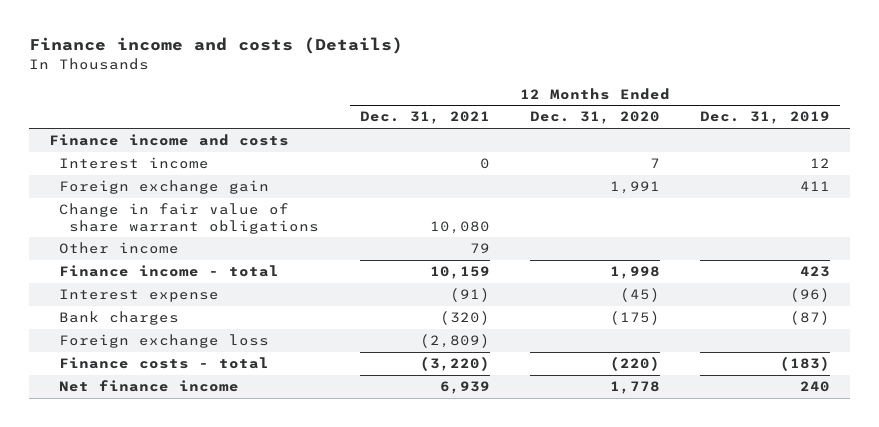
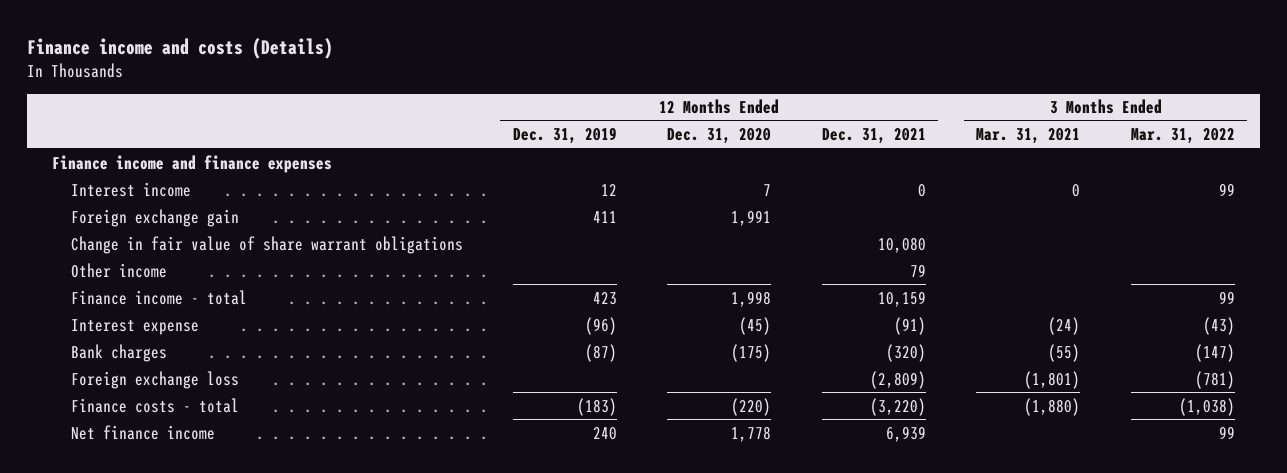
- | 12 Months Ended Dec. 31, 2021 | 12 Months Ended Dec. 31, 2020 | 12 Months Ended Dec. 31, 2019
+ | 12 Months Ended Dec. 31, 2019 | 12 Months Ended Dec. 31, 2020 | 12 Months Ended Dec. 31, 2021 | 3 Months Ended Mar. 31, 2021 | 3 Months Ended Mar. 31, 2022
- Finance income and costs
+ Finance income and finance expenses

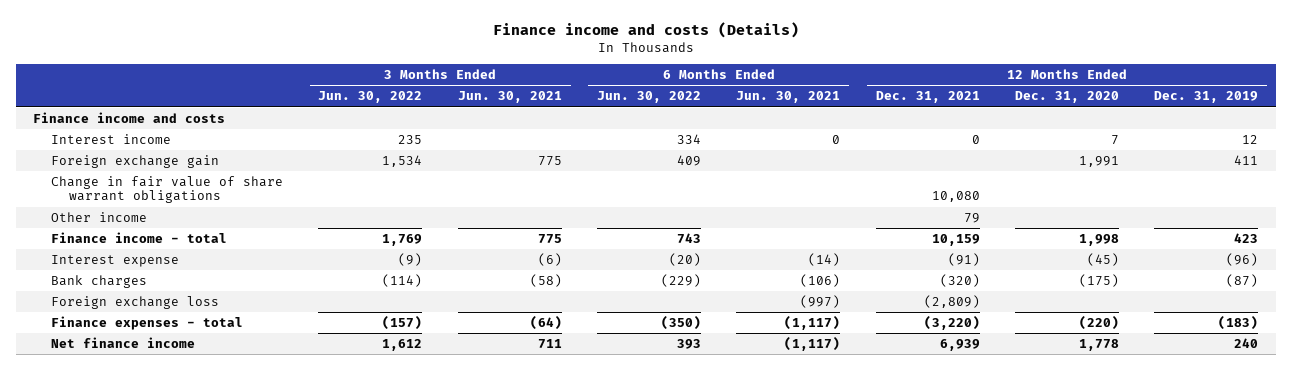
- | 12 Months Ended Dec. 31, 2019 | 12 Months Ended Dec. 31, 2020 | 12 Months Ended Dec. 31, 2021 | 3 Months Ended Mar. 31, 2021 | 3 Months Ended Mar. 31, 2022
+ | 3 Months Ended Jun. 30, 2022 | 3 Months Ended Jun. 30, 2021 | 6 Months Ended Jun. 30, 2022 | 6 Months Ended Jun. 30, 2021 | 12 Months Ended Dec. 31, 2021 | 12 Months Ended Dec. 31, 2020 | 12 Months Ended Dec. 31, 2019
- Finance income and finance expenses
+ Finance income and costs
- Finance costs - total | (183) | (220) | (3,220) | (1,880) | (1,038)
+ Finance expenses - total | (157) | (64) | (350) | (1,117) | (3,220) | (220) | (183)

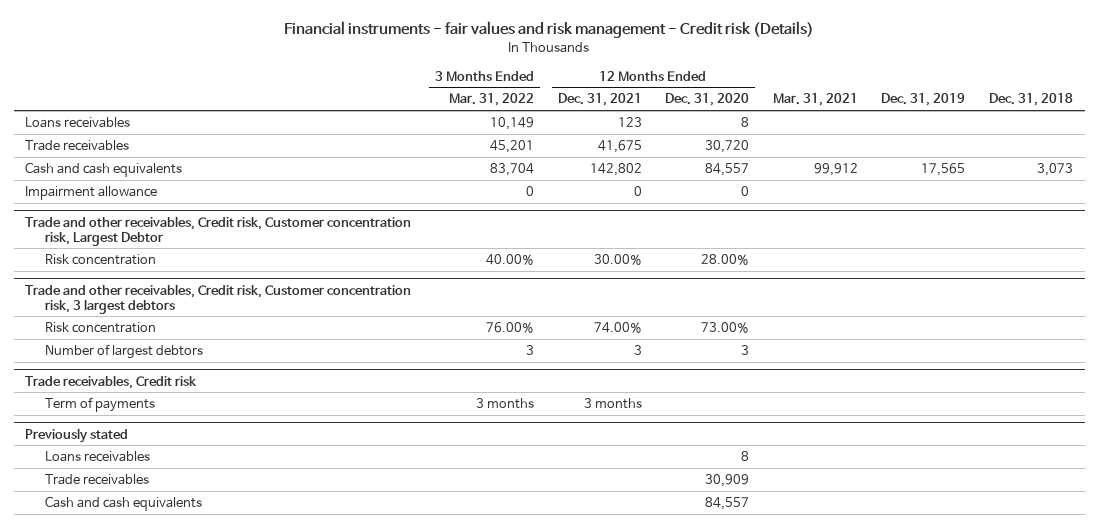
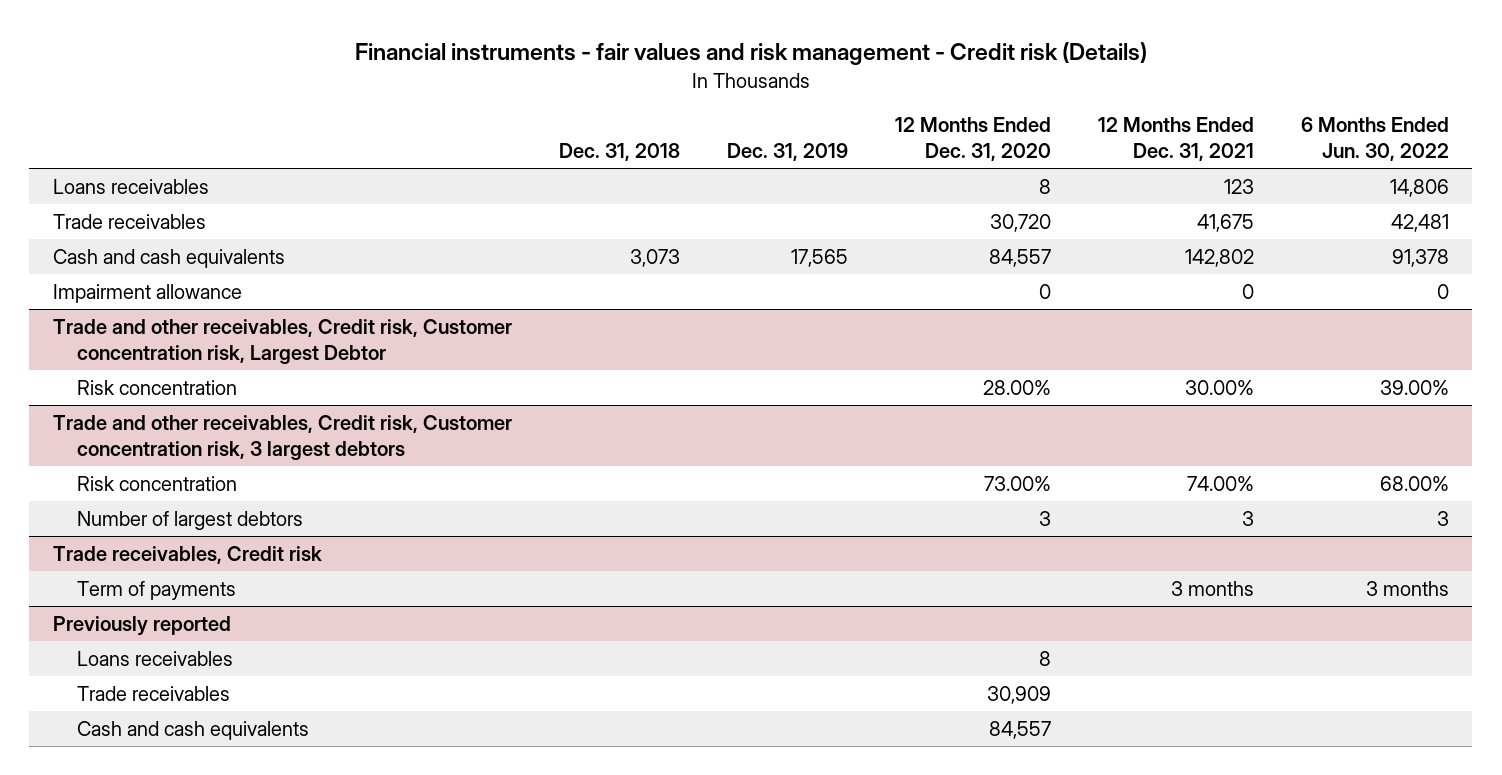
- | 3 Months Ended Mar. 31, 2022 | 12 Months Ended Dec. 31, 2021 | 12 Months Ended Dec. 31, 2020 | Mar. 31, 2021 | Dec. 31, 2019 | Dec. 31, 2018
+ | Dec. 31, 2018 | Dec. 31, 2019 | 12 Months Ended Dec. 31, 2020 | 12 Months Ended Dec. 31, 2021 | 6 Months Ended Jun. 30, 2022
- Previously stated
+ Previously reported

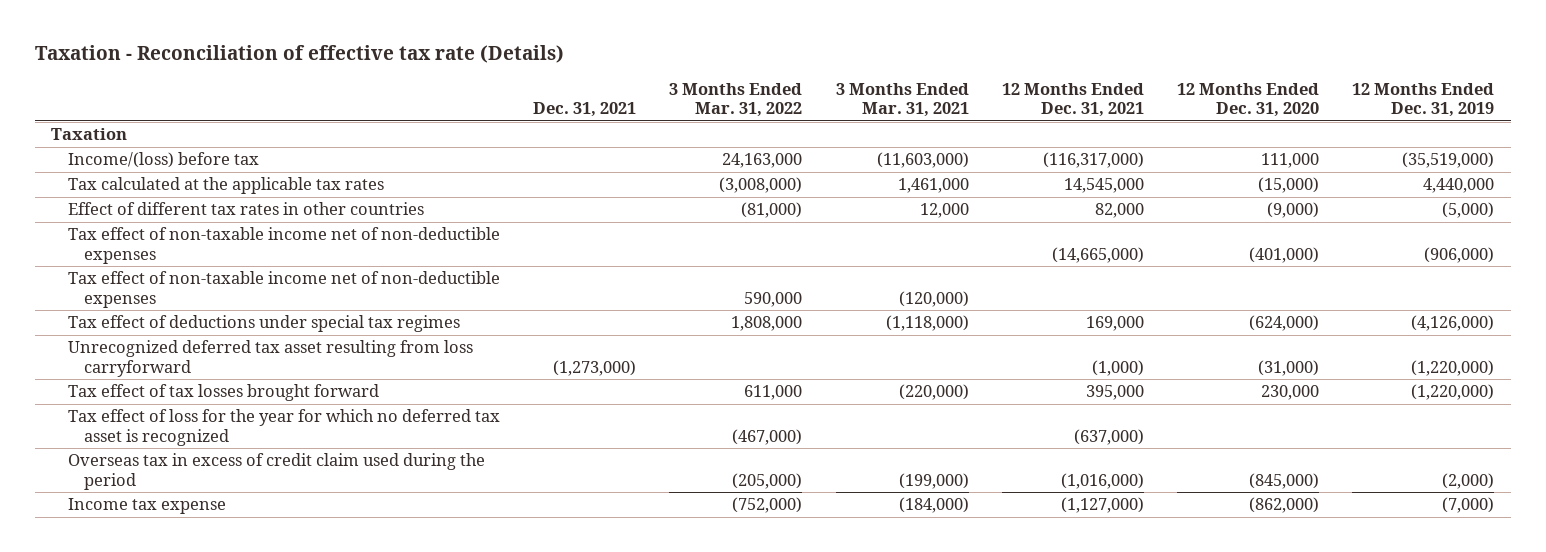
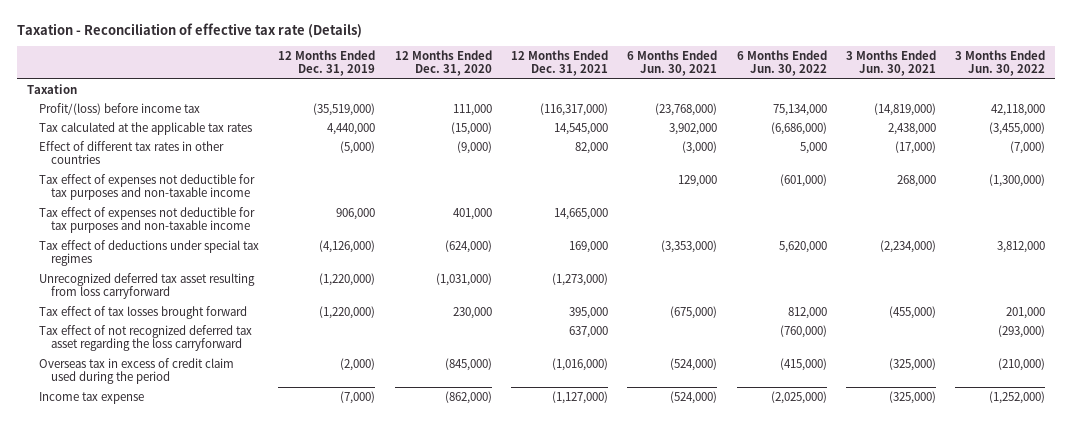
- | Dec. 31, 2021 | 3 Months Ended Mar. 31, 2022 | 3 Months Ended Mar. 31, 2021 | 12 Months Ended Dec. 31, 2021 | 12 Months Ended Dec. 31, 2020 | 12 Months Ended Dec. 31, 2019
+ | 12 Months Ended Dec. 31, 2019 | 12 Months Ended Dec. 31, 2020 | 12 Months Ended Dec. 31, 2021 | 6 Months Ended Jun. 30, 2021 | 6 Months Ended Jun. 30, 2022 | 3 Months Ended Jun. 30, 2021 | 3 Months Ended Jun. 30, 2022
- Income/(loss) before tax | | 24,163,000 | (11,603,000) | (116,317,000) | 111,000 | (35,519,000)
+ Profit/(loss) before income tax | (35,519,000) | 111,000 | (116,317,000) | (23,768,000) | 75,134,000 | (14,819,000) | 42,118,000
- Tax effect of non-taxable income net of non-deductible expenses | | | | (14,665,000) | (401,000) | (906,000)
- Tax effect of non-taxable income net of non-deductible expenses | | 590,000 | (120,000) | | |
+ Tax effect of expenses not deductible for tax purposes and non-taxable income | | | | 129,000 | (601,000) | 268,000 | (1,300,000)
+ Tax effect of expenses not deductible for tax purposes and non-taxable income | 906,000 | 401,000 | 14,665,000 | | | |
- Unrecognized deferred tax asset resulting from loss carryforward | (1,273,000) | | | (1,000) | (31,000) | (1,220,000)
+ Unrecognized deferred tax asset resulting from loss carryforward | (1,220,000) | (1,031,000) | (1,273,000) | | | |
- Tax effect of loss for the year for which no deferred tax asset is recognized | | (467,000) | | (637,000) | |
+ Tax effect of not recognized deferred tax asset regarding the loss carryforward | | | 637,000 | | (760,000) | | (293,000)

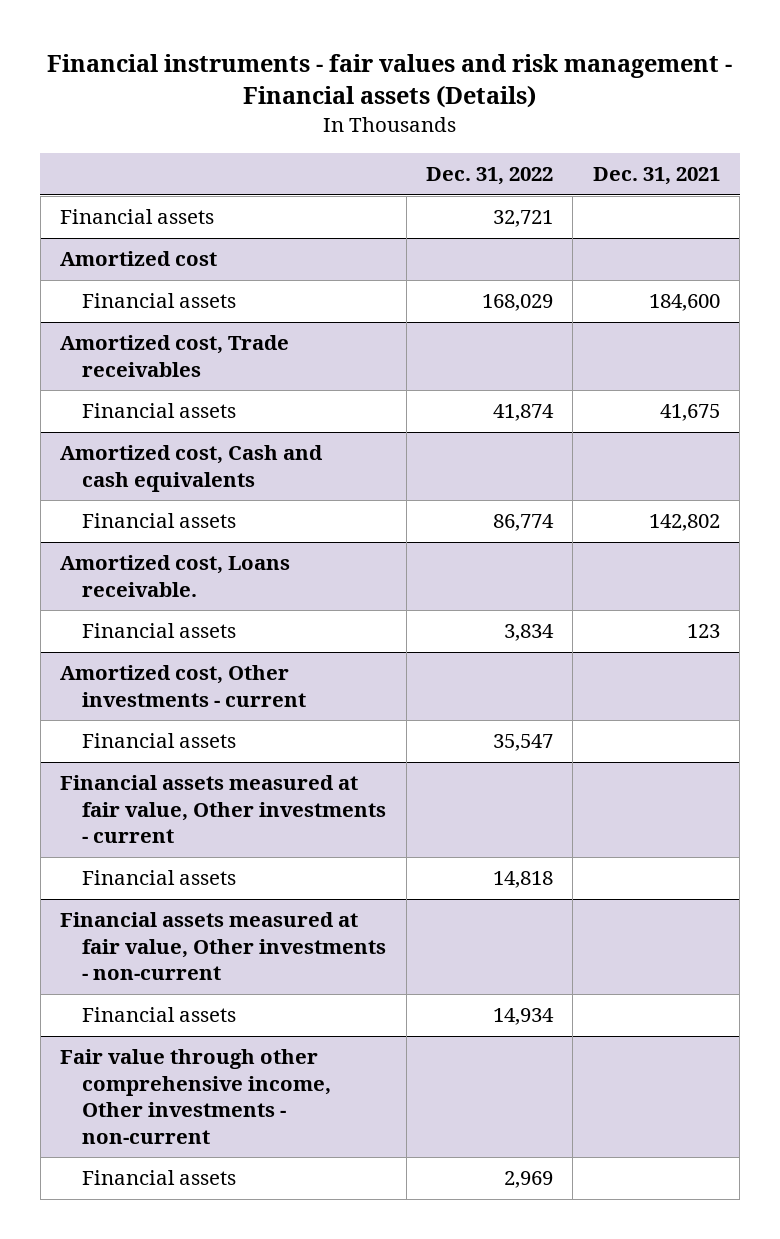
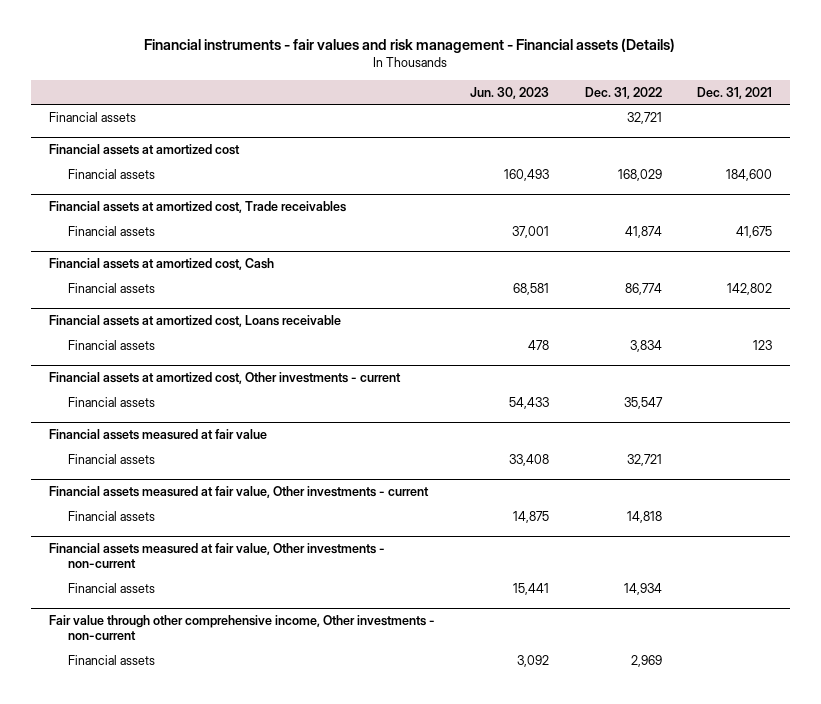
- | Dec. 31, 2022 | Dec. 31, 2021
+ | Jun. 30, 2023 | Dec. 31, 2022 | Dec. 31, 2021
- Amortized cost
+ Financial assets at amortized cost
- Amortized cost, Trade receivables
+ Financial assets at amortized cost, Trade receivables
- Amortized cost, Cash and cash equivalents
+ Financial assets at amortized cost, Cash
- Amortized cost, Loans receivable.
+ Financial assets at amortized cost, Loans receivable
- Amortized cost, Other investments - current
+ Financial assets at amortized cost, Other investments - current
+ Financial assets measured at fair value
+ Financial assets | 33,408 | 32,721 |

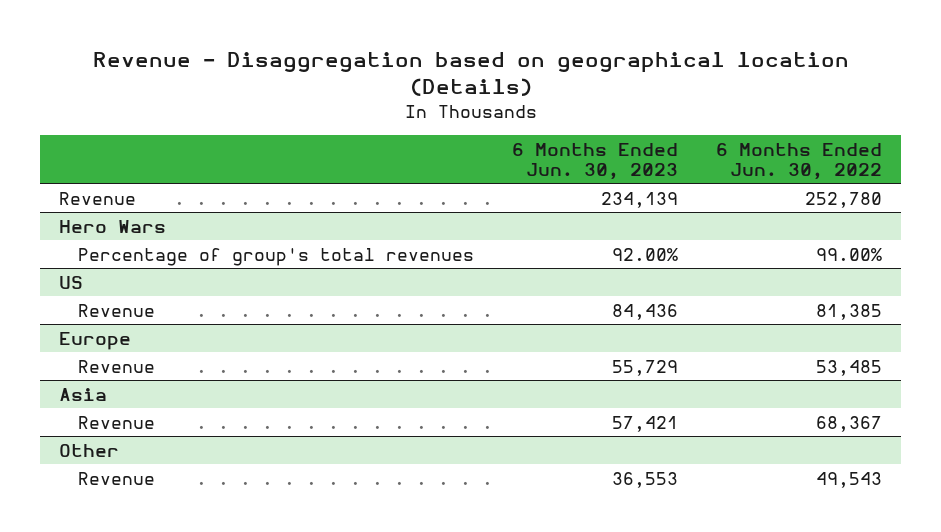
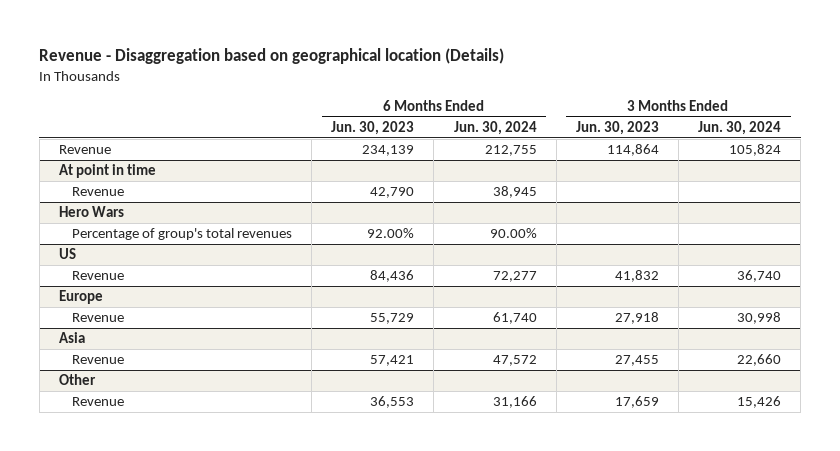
- | 6 Months Ended Jun. 30, 2023 | 6 Months Ended Jun. 30, 2022
+ | 6 Months Ended Jun. 30, 2023 | 6 Months Ended Jun. 30, 2024 | 3 Months Ended Jun. 30, 2023 | 3 Months Ended Jun. 30, 2024
+ At point in time
+ Revenue | 42,790 | 38,945 | |

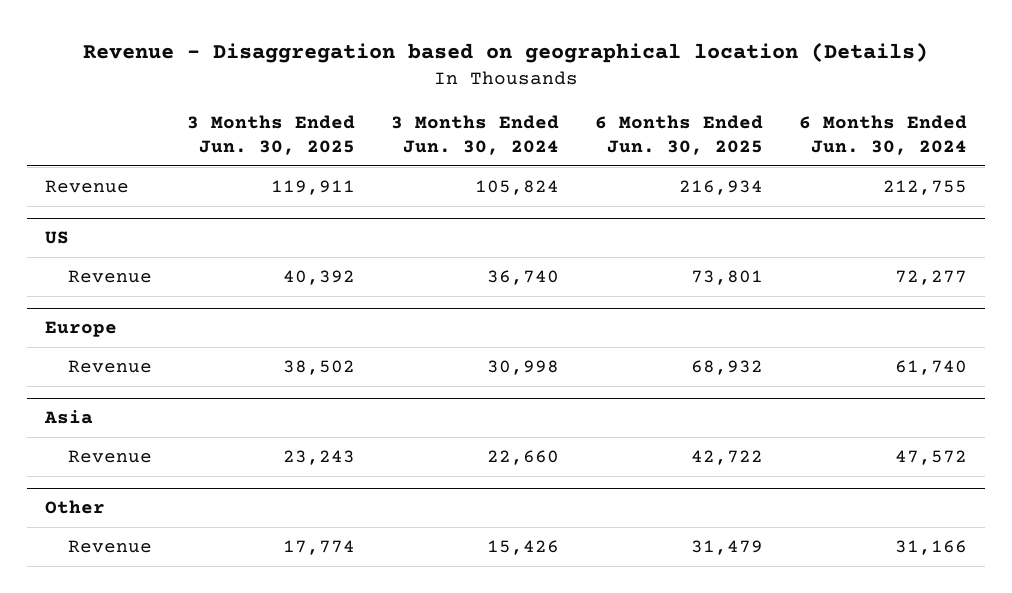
- | 6 Months Ended Jun. 30, 2023 | 6 Months Ended Jun. 30, 2024 | 3 Months Ended Jun. 30, 2023 | 3 Months Ended Jun. 30, 2024
+ | 3 Months Ended Jun. 30, 2025 | 3 Months Ended Jun. 30, 2024 | 6 Months Ended Jun. 30, 2025 | 6 Months Ended Jun. 30, 2024
- At point in time
- Revenue | 42,790 | 38,945 | |
- Hero Wars
- Percentage of group's total revenues | 92.00% | 90.00% | |

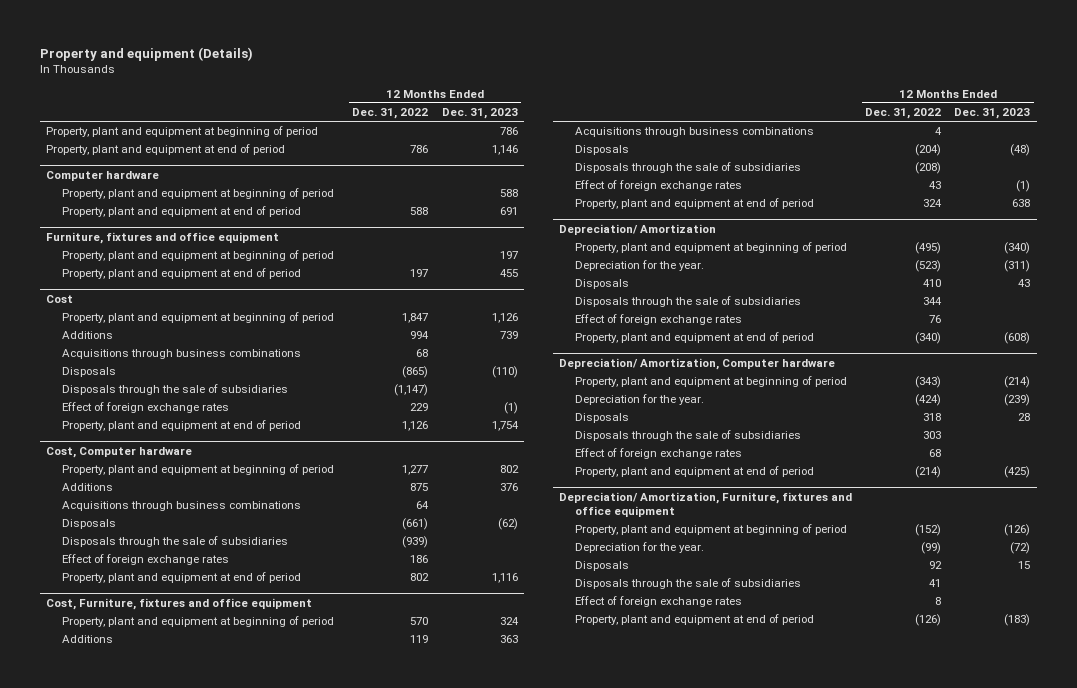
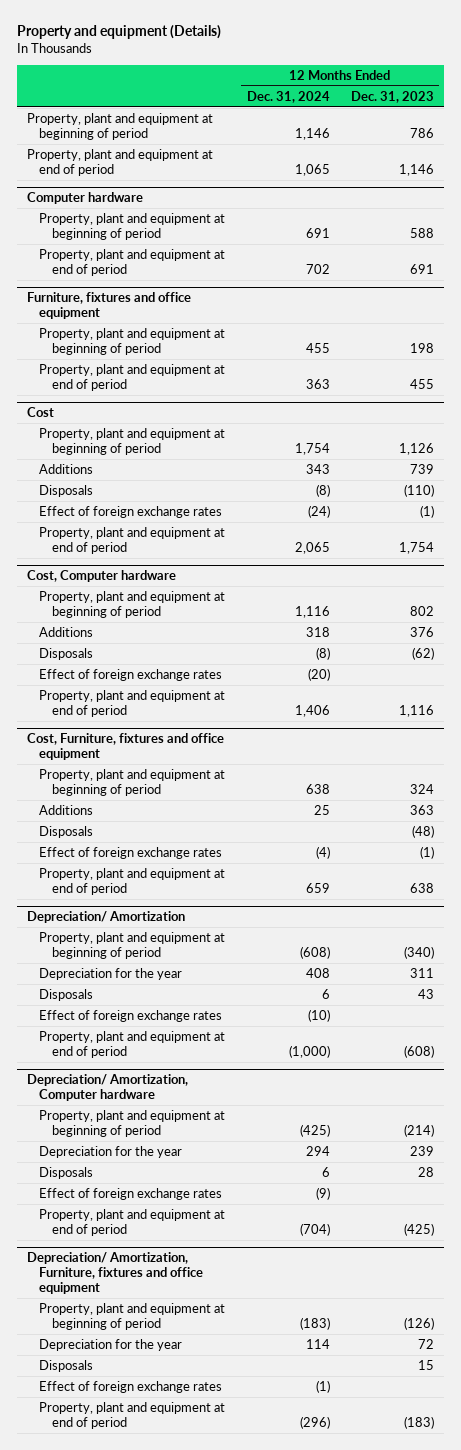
- | 12 Months Ended Dec. 31, 2022 | 12 Months Ended Dec. 31, 2023
+ | 12 Months Ended Dec. 31, 2024 | 12 Months Ended Dec. 31, 2023
@ Furniture, fixtures and office equipment
- Property, plant and equipment at beginning of period | | 197
+ Property, plant and equipment at beginning of period | 455 | 198
@ Cost
- Acquisitions through business combinations | 68 |
- Disposals through the sale of subsidiaries | (1,147) |
@ Cost, Computer hardware
- Acquisitions through business combinations | 64 |
- Disposals through the sale of subsidiaries | (939) |
@ Cost, Furniture, fixtures and office equipment
- Acquisitions through business combinations | 4 |
- Disposals through the sale of subsidiaries | (208) |
@ Depreciation/ Amortization
- Depreciation for the year. | (523) | (311)
+ Depreciation for the year | 408 | 311
- Disposals through the sale of subsidiaries | 344 |
@ Depreciation/ Amortization, Computer hardware
- Depreciation for the year. | (424) | (239)
+ Depreciation for the year | 294 | 239
- Disposals through the sale of subsidiaries | 303 |
@ Depreciation/ Amortization, Furniture, fixtures and office equipment
- Depreciation for the year. | (99) | (72)
+ Depreciation for the year | 114 | 72
- Disposals through the sale of subsidiaries | 41 |

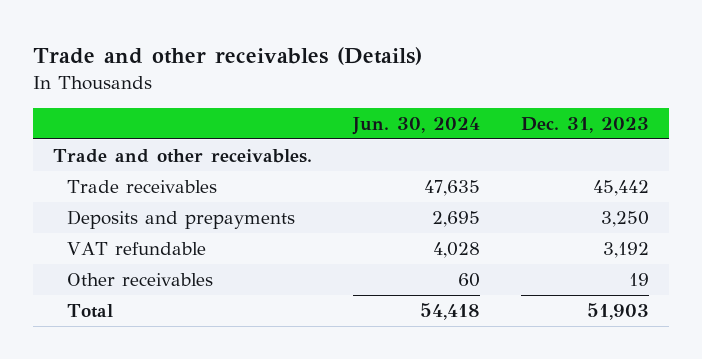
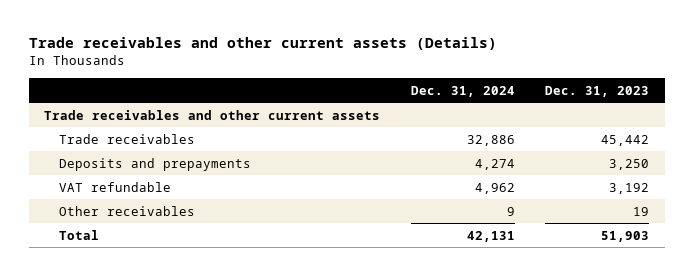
- Trade and other receivables (Details)
+ Trade receivables and other current assets (Details)
- | Jun. 30, 2024 | Dec. 31, 2023
+ | Dec. 31, 2024 | Dec. 31, 2023
- Trade and other receivables.
+ Trade receivables and other current assets

